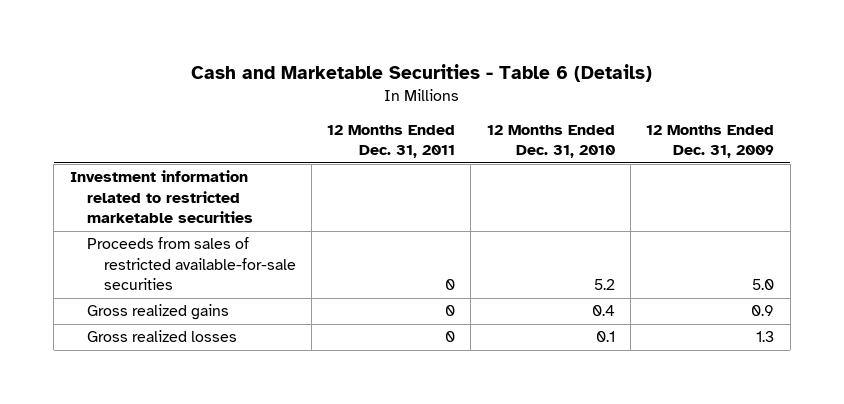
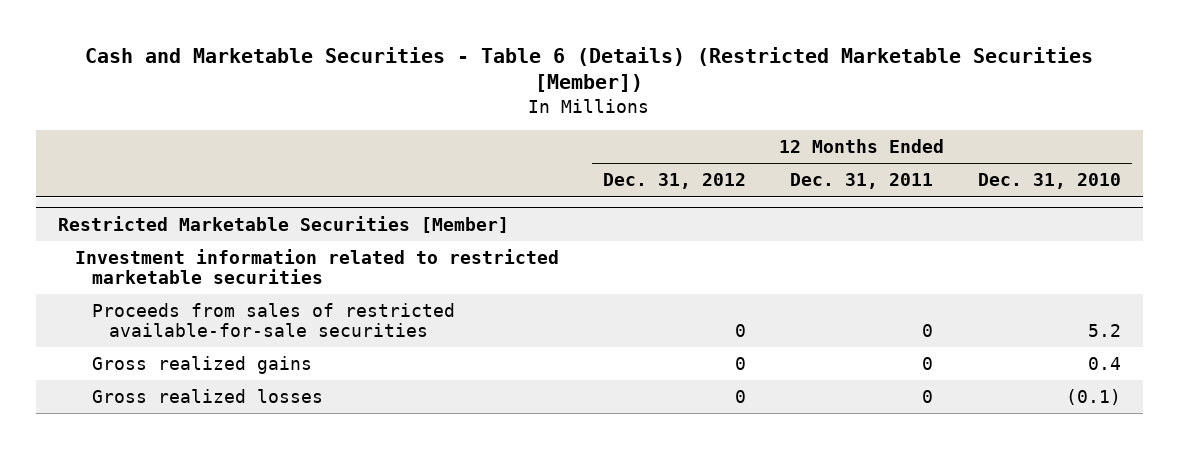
- Cash and Marketable Securities - Table 6 (Details)
+ Cash and Marketable Securities - Table 6 (Details) (Restricted Marketable Securities [Member])
- | 12 Months Ended Dec. 31, 2011 | 12 Months Ended Dec. 31, 2010 | 12 Months Ended Dec. 31, 2009
+ | 12 Months Ended Dec. 31, 2012 | 12 Months Ended Dec. 31, 2011 | 12 Months Ended Dec. 31, 2010
+ Restricted Marketable Securities [Member]
- Gross realized losses | 0 | 0.1 | 1.3
+ Gross realized losses | 0 | 0 | (0.1)

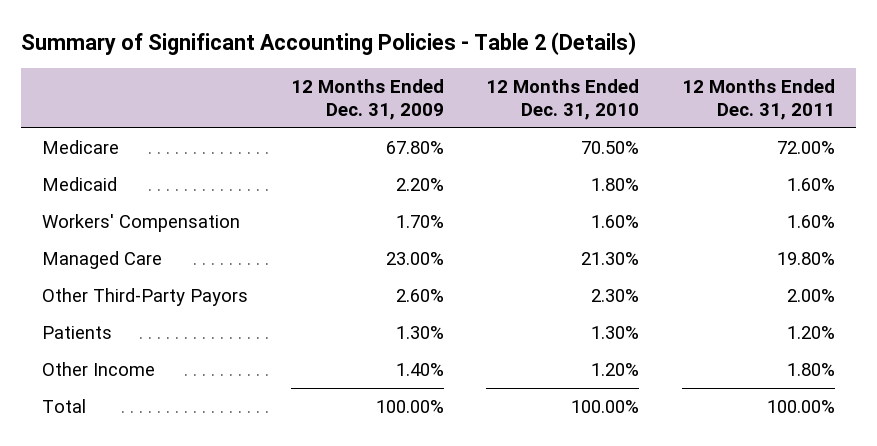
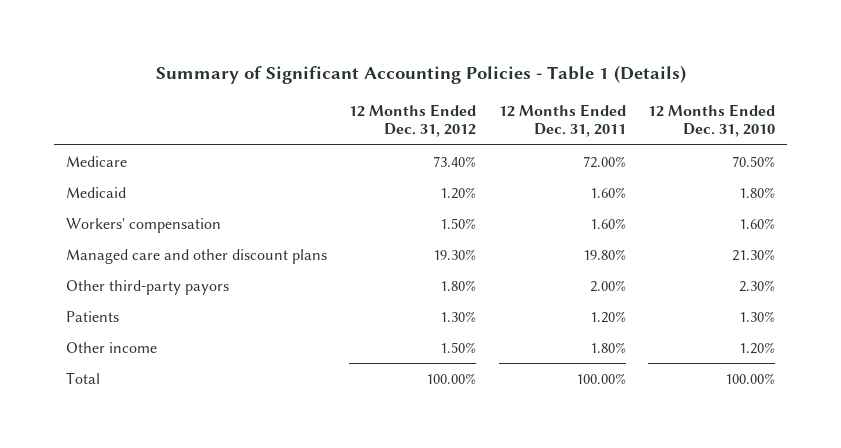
- Summary of Significant Accounting Policies - Table 2 (Details)
+ Summary of Significant Accounting Policies - Table 1 (Details)
- | 12 Months Ended Dec. 31, 2009 | 12 Months Ended Dec. 31, 2010 | 12 Months Ended Dec. 31, 2011
+ | 12 Months Ended Dec. 31, 2012 | 12 Months Ended Dec. 31, 2011 | 12 Months Ended Dec. 31, 2010
- Workers' Compensation | 1.70% | 1.60% | 1.60%
- Managed Care | 23.00% | 21.30% | 19.80%
- Other Third-Party Payors | 2.60% | 2.30% | 2.00%
+ Workers' compensation | 1.50% | 1.60% | 1.60%
+ Managed care and other discount plans | 19.30% | 19.80% | 21.30%
+ Other third-party payors | 1.80% | 2.00% | 2.30%
- Other Income | 1.40% | 1.20% | 1.80%
+ Other income | 1.50% | 1.80% | 1.20%

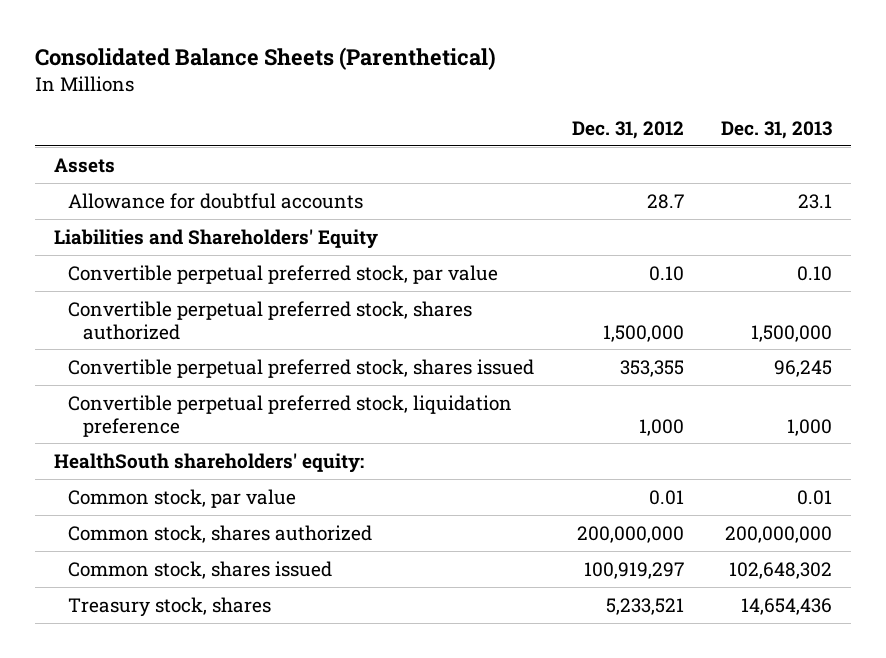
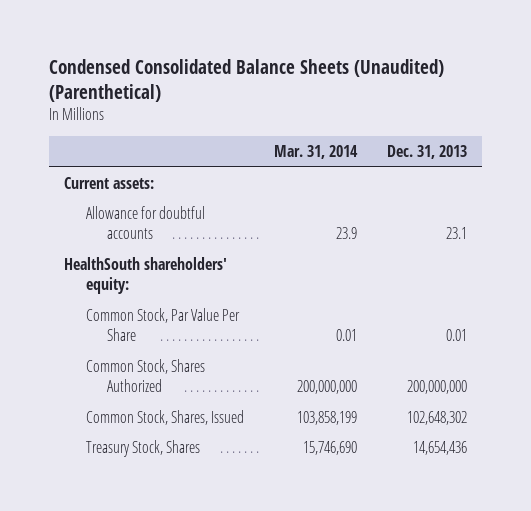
- Consolidated Balance Sheets (Parenthetical)
+ Condensed Consolidated Balance Sheets (Unaudited) (Parenthetical)
- | Dec. 31, 2012 | Dec. 31, 2013
+ | Mar. 31, 2014 | Dec. 31, 2013
- Assets
+ Current assets:
- Liabilities and Shareholders' Equity
- Convertible perpetual preferred stock, par value | 0.10 | 0.10
- Convertible perpetual preferred stock, shares authorized | 1,500,000 | 1,500,000
- Convertible perpetual preferred stock, shares issued | 353,355 | 96,245
- Convertible perpetual preferred stock, liquidation preference | 1,000 | 1,000
- Common stock, par value | 0.01 | 0.01
- Common stock, shares authorized | 200,000,000 | 200,000,000
- Common stock, shares issued | 100,919,297 | 102,648,302
- Treasury stock, shares | 5,233,521 | 14,654,436
+ Common Stock, Par Value Per Share | 0.01 | 0.01
+ Common Stock, Shares Authorized | 200,000,000 | 200,000,000
+ Common Stock, Shares, Issued | 103,858,199 | 102,648,302
+ Treasury Stock, Shares | 15,746,690 | 14,654,436

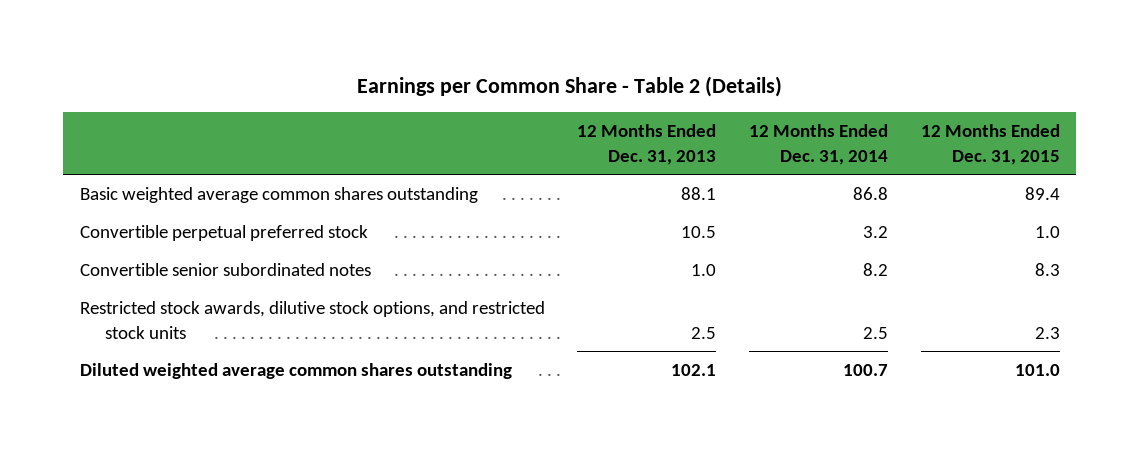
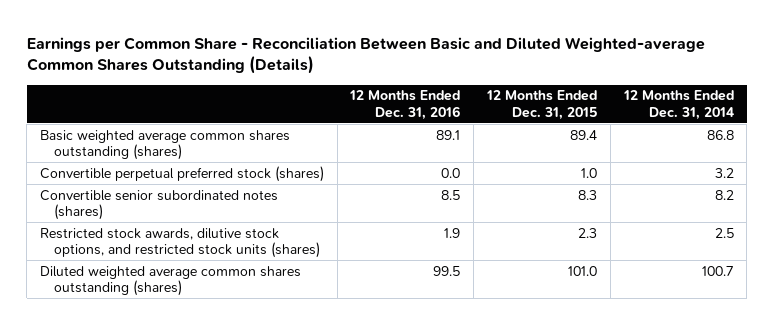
- Earnings per Common Share - Table 2 (Details)
+ Earnings per Common Share - Reconciliation Between Basic and Diluted Weighted-average Common Shares Outstanding (Details)
- | 12 Months Ended Dec. 31, 2013 | 12 Months Ended Dec. 31, 2014 | 12 Months Ended Dec. 31, 2015
+ | 12 Months Ended Dec. 31, 2016 | 12 Months Ended Dec. 31, 2015 | 12 Months Ended Dec. 31, 2014
- Basic weighted average common shares outstanding | 88.1 | 86.8 | 89.4
- Convertible perpetual preferred stock | 10.5 | 3.2 | 1.0
- Convertible senior subordinated notes | 1.0 | 8.2 | 8.3
- Restricted stock awards, dilutive stock options, and restricted stock units | 2.5 | 2.5 | 2.3
- Diluted weighted average common shares outstanding | 102.1 | 100.7 | 101.0
+ Basic weighted average common shares outstanding (shares) | 89.1 | 89.4 | 86.8
+ Convertible perpetual preferred stock (shares) | 0.0 | 1.0 | 3.2
+ Convertible senior subordinated notes (shares) | 8.5 | 8.3 | 8.2
+ Restricted stock awards, dilutive stock options, and restricted stock units (shares) | 1.9 | 2.3 | 2.5
+ Diluted weighted average common shares outstanding (shares) | 99.5 | 101.0 | 100.7

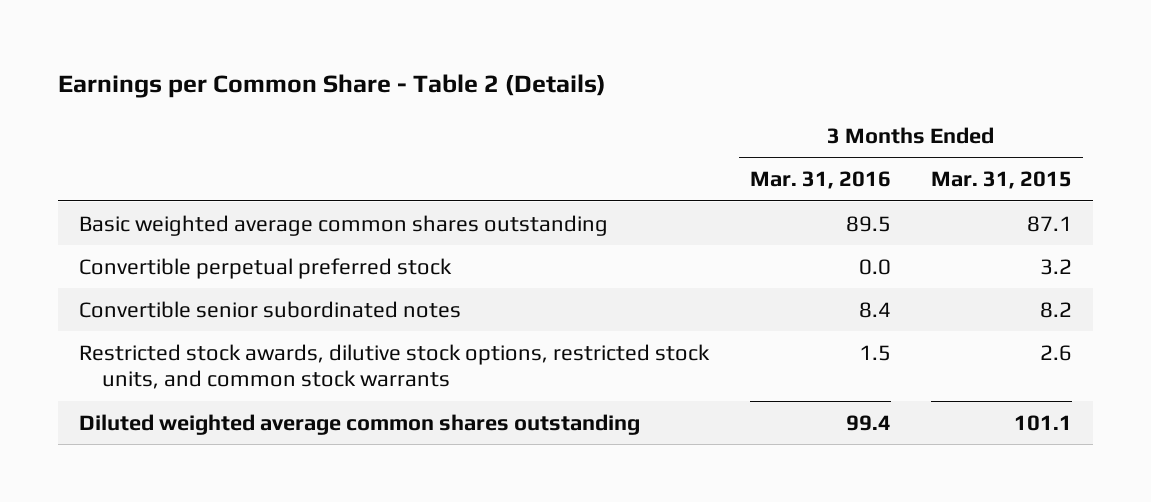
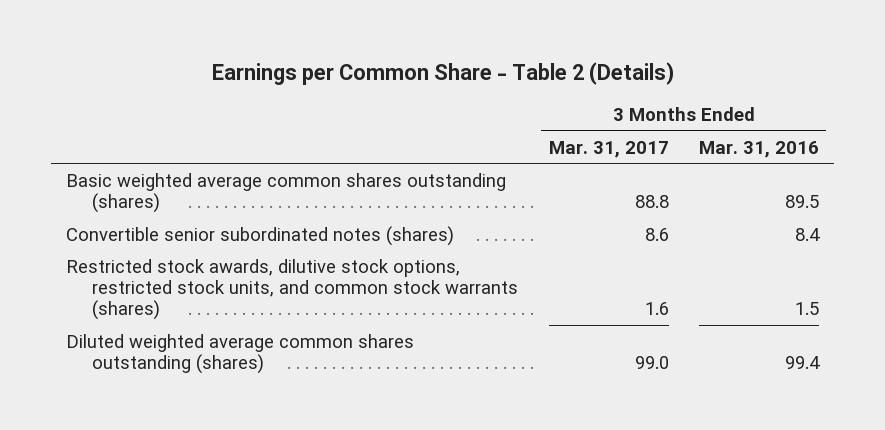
- | 3 Months Ended Mar. 31, 2016 | 3 Months Ended Mar. 31, 2015
+ | 3 Months Ended Mar. 31, 2017 | 3 Months Ended Mar. 31, 2016
- Basic weighted average common shares outstanding | 89.5 | 87.1
- Convertible perpetual preferred stock | 0.0 | 3.2
- Convertible senior subordinated notes | 8.4 | 8.2
- Restricted stock awards, dilutive stock options, restricted stock units, and common stock warrants | 1.5 | 2.6
- Diluted weighted average common shares outstanding | 99.4 | 101.1
+ Basic weighted average common shares outstanding (shares) | 88.8 | 89.5
+ Convertible senior subordinated notes (shares) | 8.6 | 8.4
+ Restricted stock awards, dilutive stock options, restricted stock units, and common stock warrants (shares) | 1.6 | 1.5
+ Diluted weighted average common shares outstanding (shares) | 99.0 | 99.4

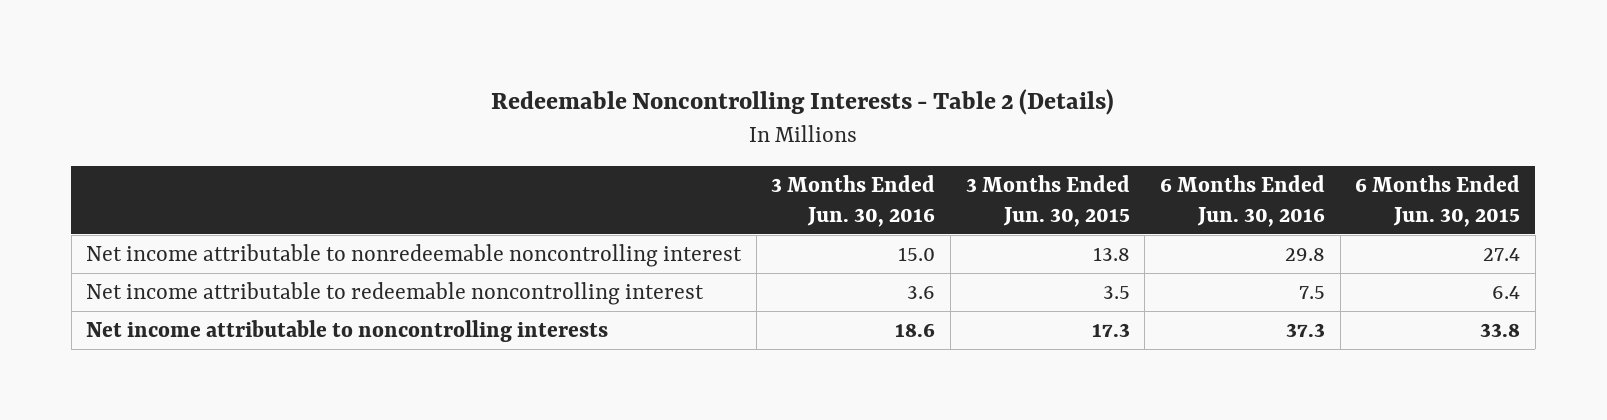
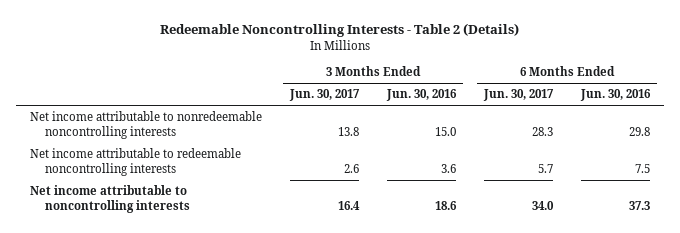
- | 3 Months Ended Jun. 30, 2016 | 3 Months Ended Jun. 30, 2015 | 6 Months Ended Jun. 30, 2016 | 6 Months Ended Jun. 30, 2015
+ | 3 Months Ended Jun. 30, 2017 | 3 Months Ended Jun. 30, 2016 | 6 Months Ended Jun. 30, 2017 | 6 Months Ended Jun. 30, 2016
- Net income attributable to nonredeemable noncontrolling interest | 15.0 | 13.8 | 29.8 | 27.4
- Net income attributable to redeemable noncontrolling interest | 3.6 | 3.5 | 7.5 | 6.4
+ Net income attributable to nonredeemable noncontrolling interests | 13.8 | 15.0 | 28.3 | 29.8
+ Net income attributable to redeemable noncontrolling interests | 2.6 | 3.6 | 5.7 | 7.5

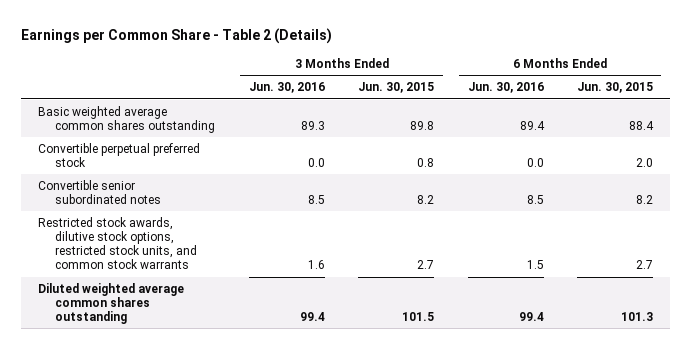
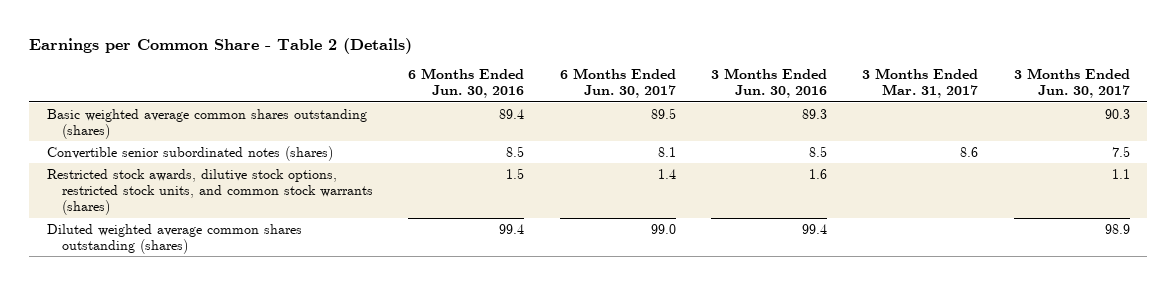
- | 3 Months Ended Jun. 30, 2016 | 3 Months Ended Jun. 30, 2015 | 6 Months Ended Jun. 30, 2016 | 6 Months Ended Jun. 30, 2015
+ | 6 Months Ended Jun. 30, 2016 | 6 Months Ended Jun. 30, 2017 | 3 Months Ended Jun. 30, 2016 | 3 Months Ended Mar. 31, 2017 | 3 Months Ended Jun. 30, 2017
- Basic weighted average common shares outstanding | 89.3 | 89.8 | 89.4 | 88.4
- Convertible perpetual preferred stock | 0.0 | 0.8 | 0.0 | 2.0
- Convertible senior subordinated notes | 8.5 | 8.2 | 8.5 | 8.2
- Restricted stock awards, dilutive stock options, restricted stock units, and common stock warrants | 1.6 | 2.7 | 1.5 | 2.7
- Diluted weighted average common shares outstanding | 99.4 | 101.5 | 99.4 | 101.3
+ Basic weighted average common shares outstanding (shares) | 89.4 | 89.5 | 89.3 | | 90.3
+ Convertible senior subordinated notes (shares) | 8.5 | 8.1 | 8.5 | 8.6 | 7.5
+ Restricted stock awards, dilutive stock options, restricted stock units, and common stock warrants (shares) | 1.5 | 1.4 | 1.6 | | 1.1
+ Diluted weighted average common shares outstanding (shares) | 99.4 | 99.0 | 99.4 | | 98.9

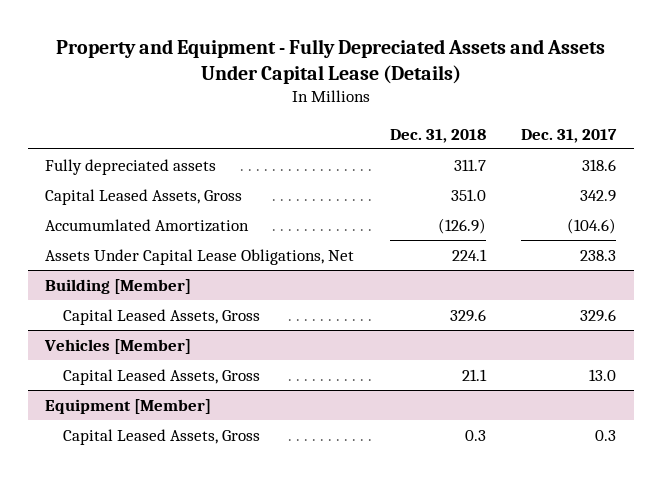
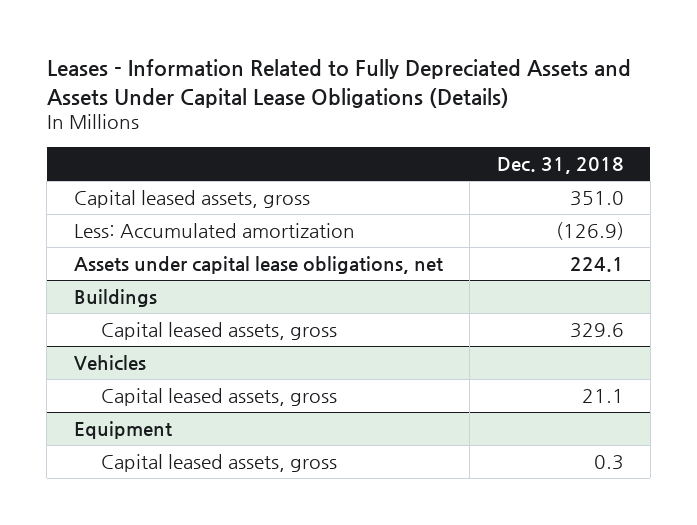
- Property and Equipment - Fully Depreciated Assets and Assets Under Capital Lease (Details)
+ Leases - Information Related to Fully Depreciated Assets and Assets Under Capital Lease Obligations (Details)
- | Dec. 31, 2018 | Dec. 31, 2017
+ | Dec. 31, 2018
- Fully depreciated assets | 311.7 | 318.6
- Capital Leased Assets, Gross | 351.0 | 342.9
- Accumumlated Amortization | (126.9) | (104.6)
- Assets Under Capital Lease Obligations, Net | 224.1 | 238.3
- Building [Member]
- Capital Leased Assets, Gross | 329.6 | 329.6
- Vehicles [Member]
- Capital Leased Assets, Gross | 21.1 | 13.0
- Equipment [Member]
- Capital Leased Assets, Gross | 0.3 | 0.3
+ Capital leased assets, gross | 351.0
+ Less: Accumulated amortization | (126.9)
+ Assets under capital lease obligations, net | 224.1
+ Buildings
+ Capital leased assets, gross | 329.6
+ Vehicles
+ Capital leased assets, gross | 21.1
+ Equipment
+ Capital leased assets, gross | 0.3

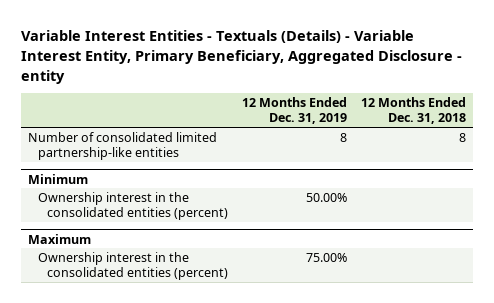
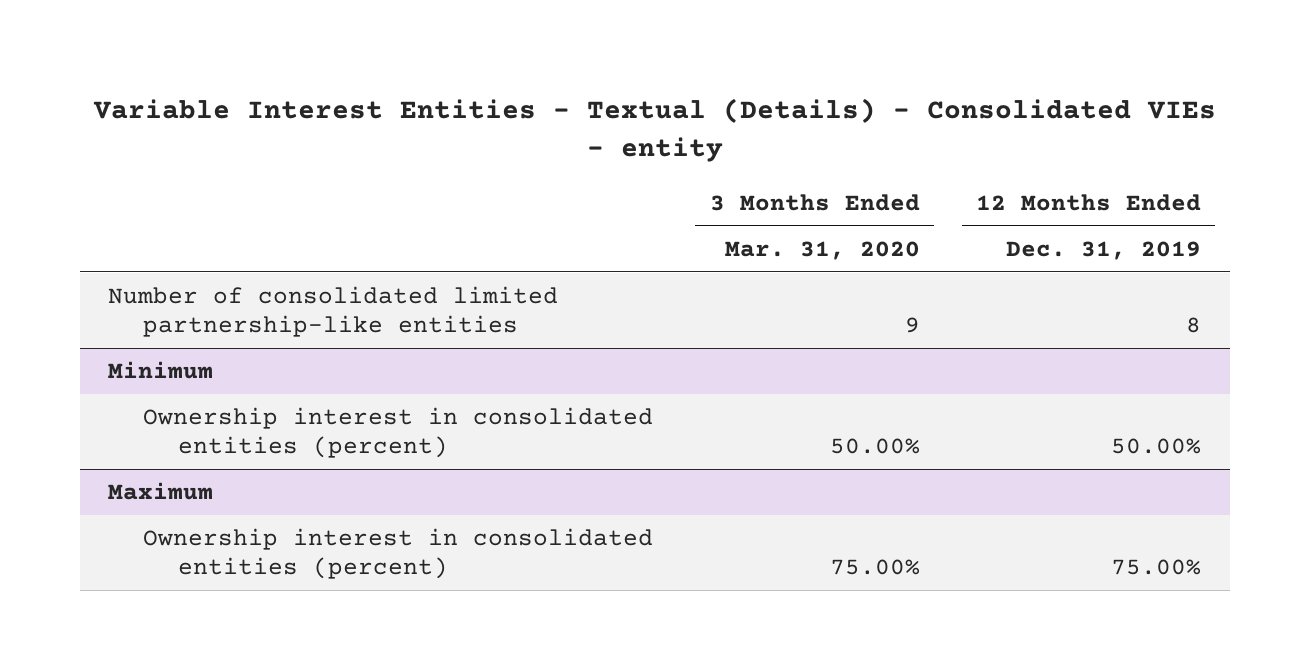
- Variable Interest Entities - Textuals (Details) - Variable Interest Entity, Primary Beneficiary, Aggregated Disclosure - entity
+ Variable Interest Entities - Textual (Details) - Consolidated VIEs - entity
- | 12 Months Ended Dec. 31, 2019 | 12 Months Ended Dec. 31, 2018
+ | 3 Months Ended Mar. 31, 2020 | 12 Months Ended Dec. 31, 2019
@ Minimum
- Ownership interest in the consolidated entities (percent) | 50.00% |
+ Ownership interest in consolidated entities (percent) | 50.00% | 50.00%
@ Maximum
- Ownership interest in the consolidated entities (percent) | 75.00% |
+ Ownership interest in consolidated entities (percent) | 75.00% | 75.00%

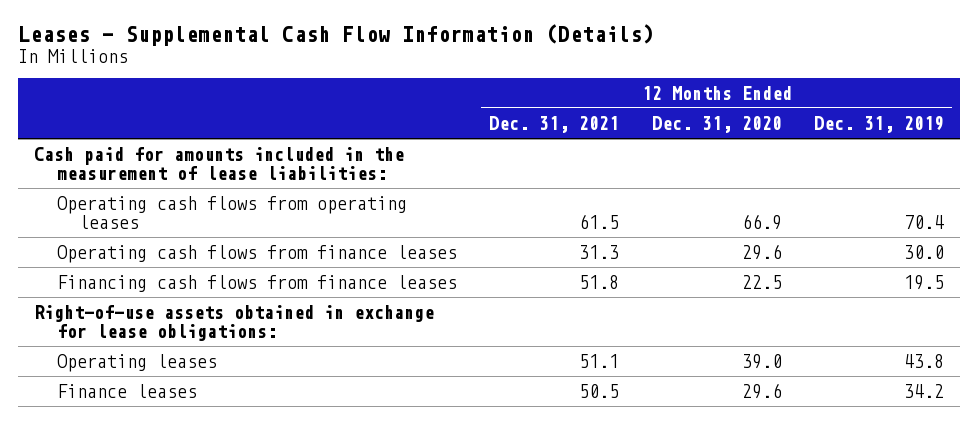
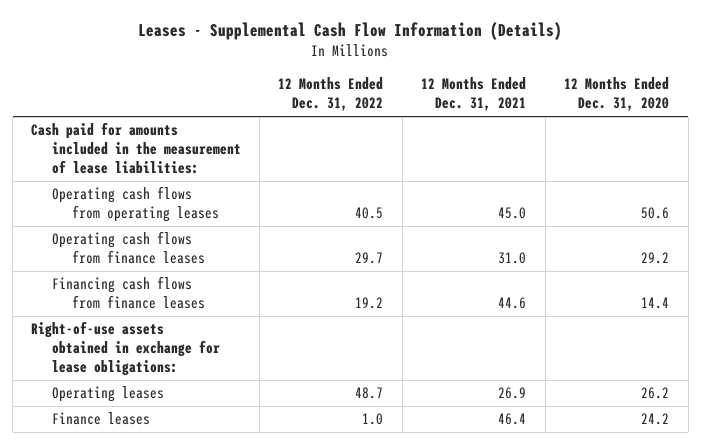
- | 12 Months Ended Dec. 31, 2021 | 12 Months Ended Dec. 31, 2020 | 12 Months Ended Dec. 31, 2019
+ | 12 Months Ended Dec. 31, 2022 | 12 Months Ended Dec. 31, 2021 | 12 Months Ended Dec. 31, 2020
- Operating cash flows from operating leases | 61.5 | 66.9 | 70.4
- Operating cash flows from finance leases | 31.3 | 29.6 | 30.0
- Financing cash flows from finance leases | 51.8 | 22.5 | 19.5
+ Operating cash flows from operating leases | 40.5 | 45.0 | 50.6
+ Operating cash flows from finance leases | 29.7 | 31.0 | 29.2
+ Financing cash flows from finance leases | 19.2 | 44.6 | 14.4
- Operating leases | 51.1 | 39.0 | 43.8
- Finance leases | 50.5 | 29.6 | 34.2
+ Operating leases | 48.7 | 26.9 | 26.2
+ Finance leases | 1.0 | 46.4 | 24.2

